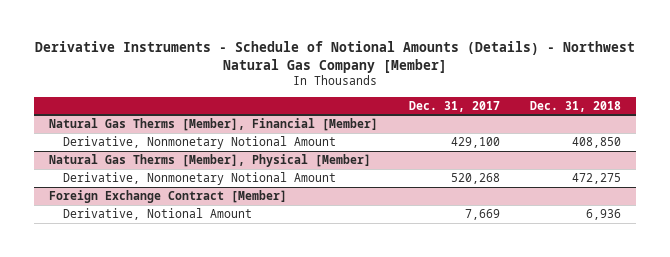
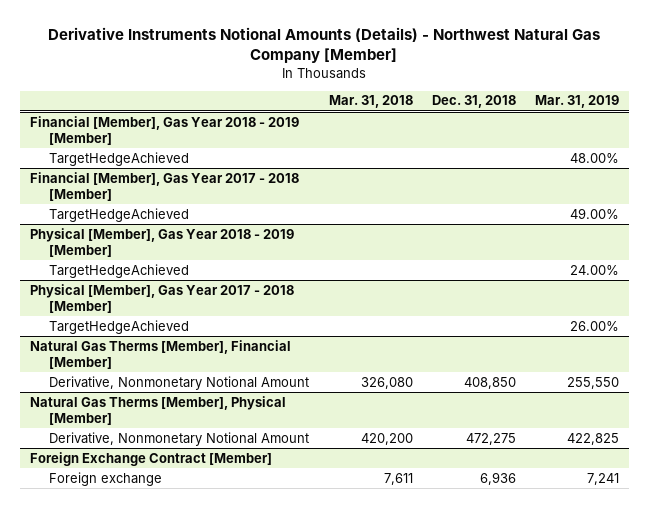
- Derivative Instruments - Schedule of Notional Amounts (Details) - Northwest Natural Gas Company [Member]
+ Derivative Instruments Notional Amounts (Details) - Northwest Natural Gas Company [Member]
- | Dec. 31, 2017 | Dec. 31, 2018
+ | Mar. 31, 2018 | Dec. 31, 2018 | Mar. 31, 2019
+ Financial [Member], Gas Year 2018 - 2019 [Member]
+ TargetHedgeAchieved | | | 48.00%
+ Financial [Member], Gas Year 2017 - 2018 [Member]
+ TargetHedgeAchieved | | | 49.00%
+ Physical [Member], Gas Year 2018 - 2019 [Member]
+ TargetHedgeAchieved | | | 24.00%
+ Physical [Member], Gas Year 2017 - 2018 [Member]
+ TargetHedgeAchieved | | | 26.00%
@ Foreign Exchange Contract [Member]
- Derivative, Notional Amount | 7,669 | 6,936
+ Foreign exchange | 7,611 | 6,936 | 7,241

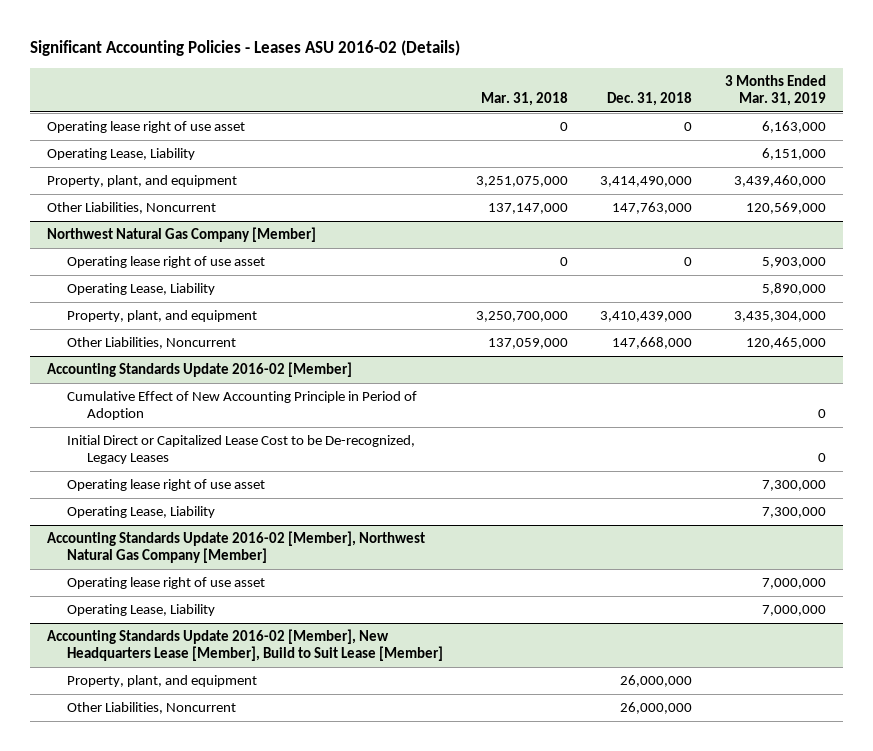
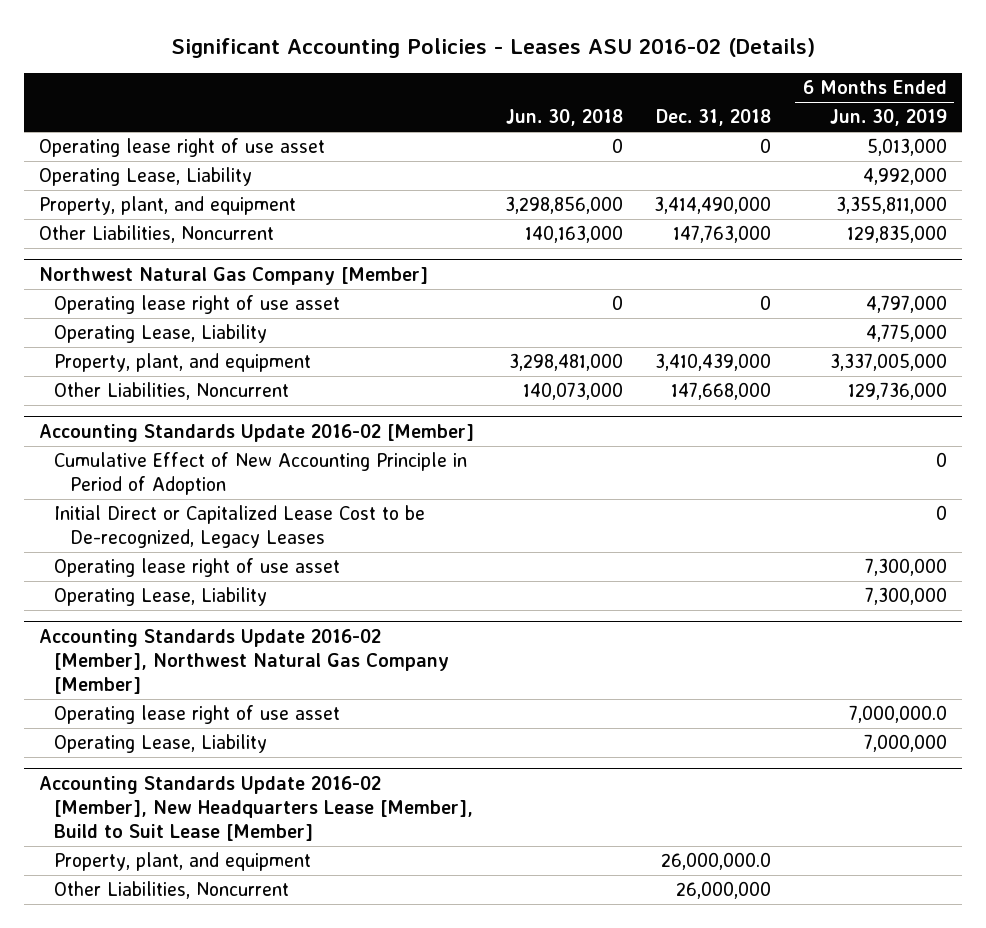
- | Mar. 31, 2018 | Dec. 31, 2018 | 3 Months Ended Mar. 31, 2019
+ | Jun. 30, 2018 | Dec. 31, 2018 | 6 Months Ended Jun. 30, 2019
@ Accounting Standards Update 2016-02 [Member], New Headquarters Lease [Member], Build to Suit Lease [Member]
- Property, plant, and equipment | | 26,000,000 |
+ Property, plant, and equipment | | 26,000,000.0 |

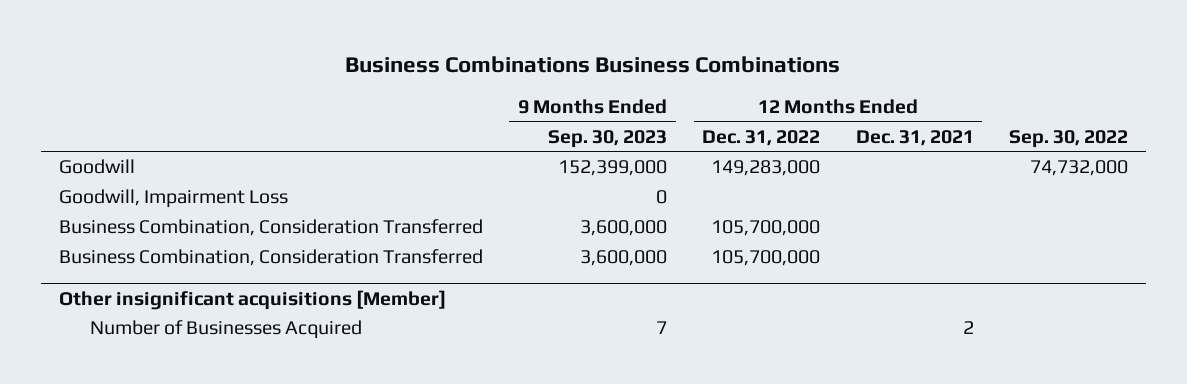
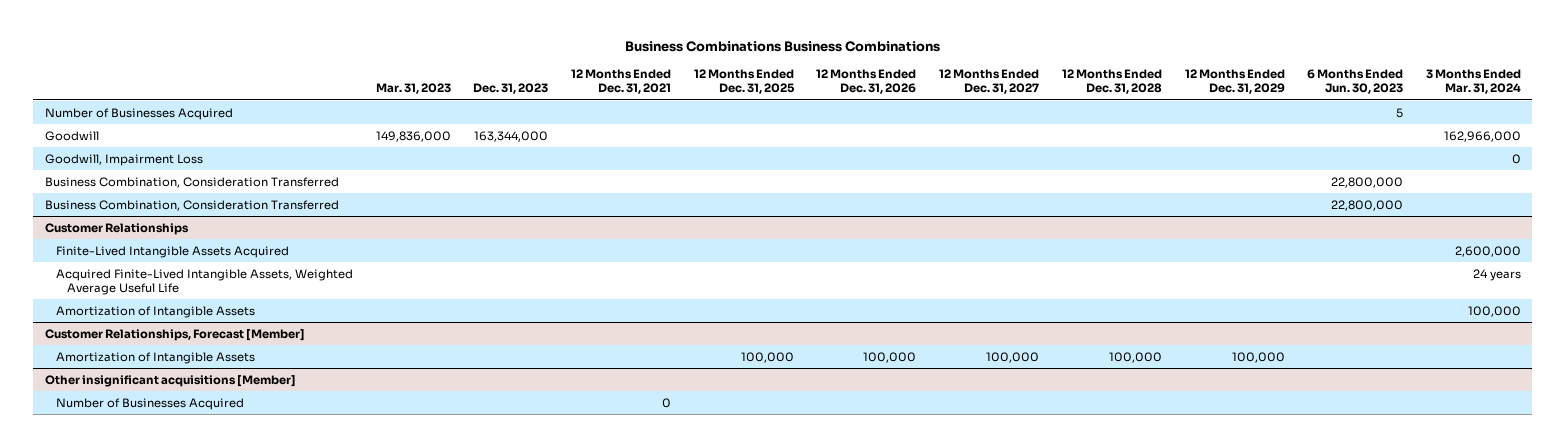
- | 9 Months Ended Sep. 30, 2023 | 12 Months Ended Dec. 31, 2022 | 12 Months Ended Dec. 31, 2021 | Sep. 30, 2022
+ | Mar. 31, 2023 | Dec. 31, 2023 | 12 Months Ended Dec. 31, 2021 | 12 Months Ended Dec. 31, 2025 | 12 Months Ended Dec. 31, 2026 | 12 Months Ended Dec. 31, 2027 | 12 Months Ended Dec. 31, 2028 | 12 Months Ended Dec. 31, 2029 | 6 Months Ended Jun. 30, 2023 | 3 Months Ended Mar. 31, 2024
+ Number of Businesses Acquired | | | | | | | | | 5 |
+ Customer Relationships
+ Finite-Lived Intangible Assets Acquired | | | | | | | | | | 2,600,000
+ Acquired Finite-Lived Intangible Assets, Weighted Average Useful Life | | | | | | | | | | 24 years
+ Amortization of Intangible Assets | | | | | | | | | | 100,000
+ Customer Relationships, Forecast [Member]
+ Amortization of Intangible Assets | | | | 100,000 | 100,000 | 100,000 | 100,000 | 100,000 | |
@ Other insignificant acquisitions [Member]
- Number of Businesses Acquired | 7 | | 2 |
+ Number of Businesses Acquired | | | 0 | | | | | | |

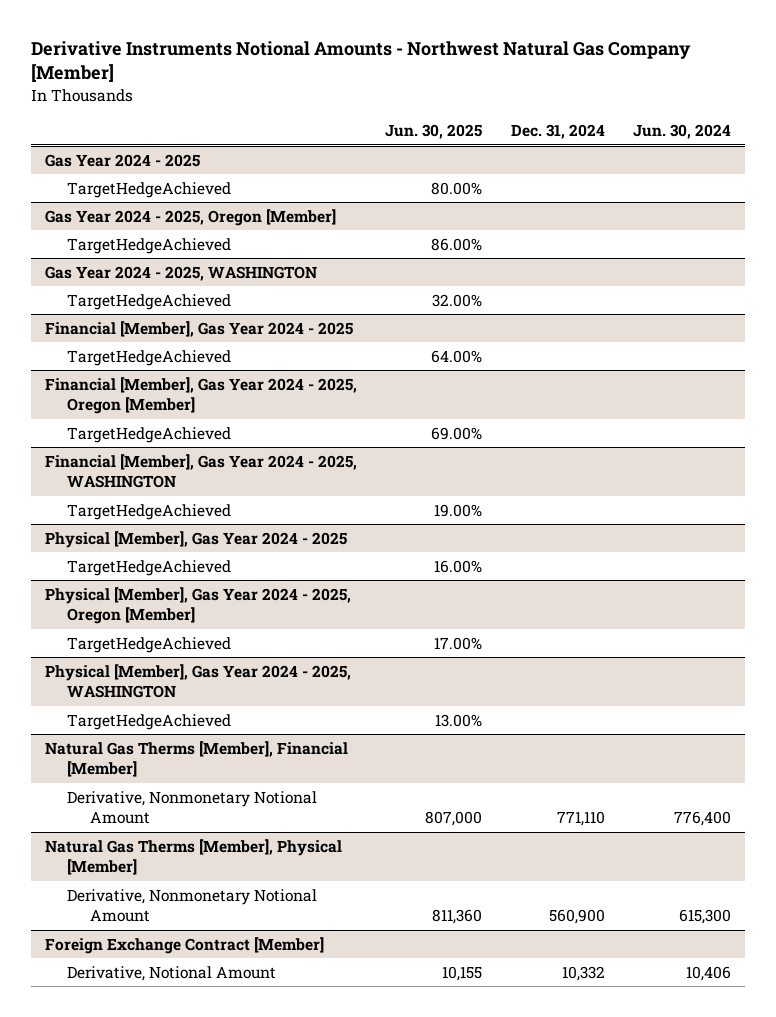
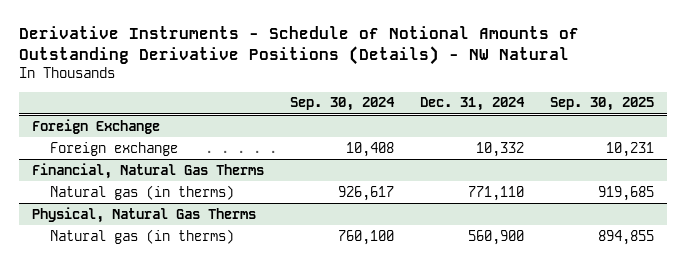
- Derivative Instruments Notional Amounts - Northwest Natural Gas Company [Member]
+ Derivative Instruments - Schedule of Notional Amounts of Outstanding Derivative Positions (Details) - NW Natural
- | Jun. 30, 2025 | Dec. 31, 2024 | Jun. 30, 2024
+ | Sep. 30, 2024 | Dec. 31, 2024 | Sep. 30, 2025
- Gas Year 2024 - 2025
- TargetHedgeAchieved | 80.00% | |
- Gas Year 2024 - 2025, Oregon [Member]
- TargetHedgeAchieved | 86.00% | |
- Gas Year 2024 - 2025, WASHINGTON
- TargetHedgeAchieved | 32.00% | |
- Financial [Member], Gas Year 2024 - 2025
- TargetHedgeAchieved | 64.00% | |
- Financial [Member], Gas Year 2024 - 2025, Oregon [Member]
- TargetHedgeAchieved | 69.00% | |
- Financial [Member], Gas Year 2024 - 2025, WASHINGTON
- TargetHedgeAchieved | 19.00% | |
- Physical [Member], Gas Year 2024 - 2025
- TargetHedgeAchieved | 16.00% | |
- Physical [Member], Gas Year 2024 - 2025, Oregon [Member]
- TargetHedgeAchieved | 17.00% | |
- Physical [Member], Gas Year 2024 - 2025, WASHINGTON
- TargetHedgeAchieved | 13.00% | |
- Natural Gas Therms [Member], Financial [Member]
- Derivative, Nonmonetary Notional Amount | 807,000 | 771,110 | 776,400
- Natural Gas Therms [Member], Physical [Member]
- Derivative, Nonmonetary Notional Amount | 811,360 | 560,900 | 615,300
- Foreign Exchange Contract [Member]
- Derivative, Notional Amount | 10,155 | 10,332 | 10,406
+ Foreign Exchange
+ Foreign exchange | 10,408 | 10,332 | 10,231
+ Financial, Natural Gas Therms
+ Natural gas (in therms) | 926,617 | 771,110 | 919,685
+ Physical, Natural Gas Therms
+ Natural gas (in therms) | 760,100 | 560,900 | 894,855

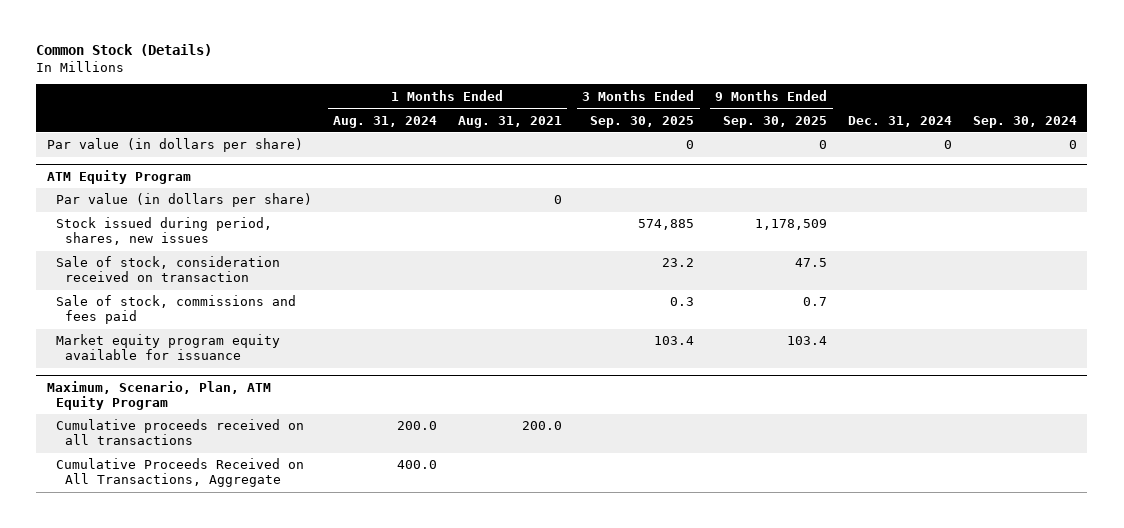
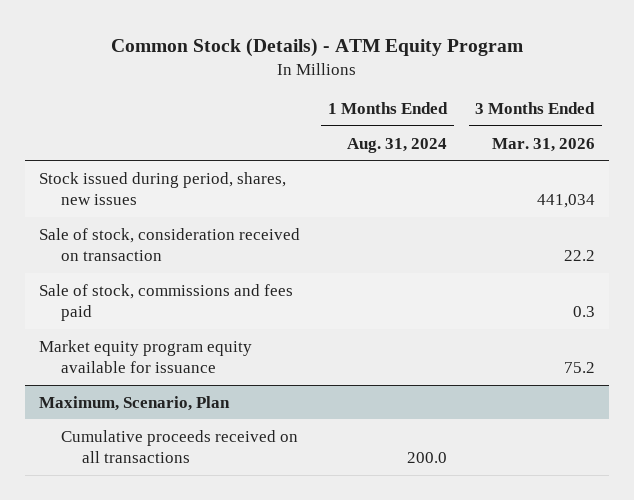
- Common Stock (Details)
+ Common Stock (Details) - ATM Equity Program
- | 1 Months Ended Aug. 31, 2024 | 1 Months Ended Aug. 31, 2021 | 3 Months Ended Sep. 30, 2025 | 9 Months Ended Sep. 30, 2025 | Dec. 31, 2024 | Sep. 30, 2024
+ | 1 Months Ended Aug. 31, 2024 | 3 Months Ended Mar. 31, 2026
- Par value (in dollars per share) | | | 0 | 0 | 0 | 0
- ATM Equity Program
- Par value (in dollars per share) | | 0 | | | |
- Stock issued during period, shares, new issues | | | 574,885 | 1,178,509 | |
- Sale of stock, consideration received on transaction | | | 23.2 | 47.5 | |
- Sale of stock, commissions and fees paid | | | 0.3 | 0.7 | |
- Market equity program equity available for issuance | | | 103.4 | 103.4 | |
- Maximum, Scenario, Plan, ATM Equity Program
+ Stock issued during period, shares, new issues | | 441,034
+ Sale of stock, consideration received on transaction | | 22.2
+ Sale of stock, commissions and fees paid | | 0.3
+ Market equity program equity available for issuance | | 75.2
+ Maximum, Scenario, Plan
- Cumulative Proceeds Received on All Transactions, Aggregate | 400.0 | | | | |

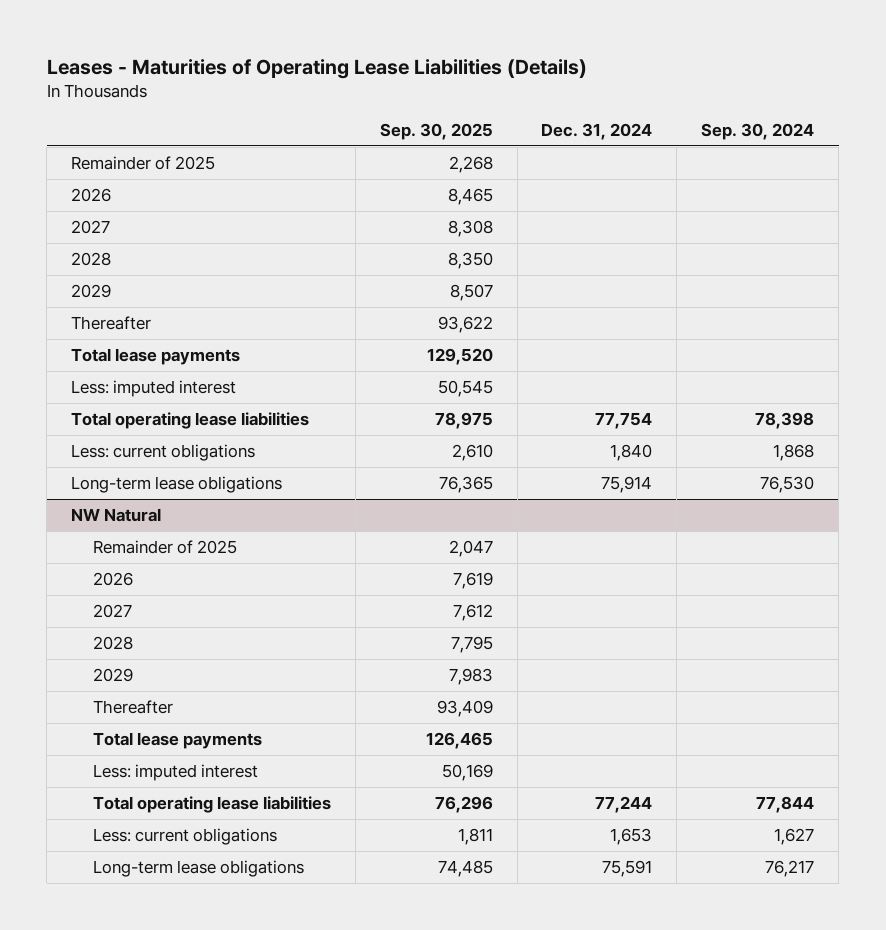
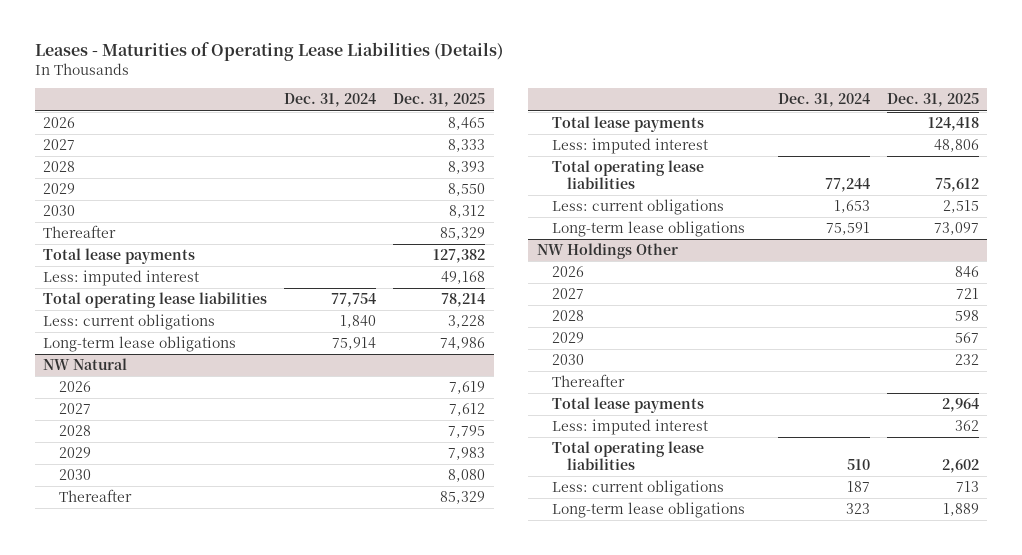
- | Sep. 30, 2025 | Dec. 31, 2024 | Sep. 30, 2024
+ | Dec. 31, 2024 | Dec. 31, 2025
- Remainder of 2025 | 2,268 | |
+ 2030 | | 8,312
@ NW Natural
- Remainder of 2025 | 2,047 | |
+ 2030 | | 8,080
+ NW Holdings Other
+ 2026 | | 846
+ 2027 | | 721
+ 2028 | | 598
+ 2029 | | 567
+ 2030 | | 232
+ Thereafter
+ Total lease payments | | 2,964
+ Less: imputed interest | | 362
+ Total operating lease liabilities | 510 | 2,602
+ Less: current obligations | 187 | 713
+ Long-term lease obligations | 323 | 1,889

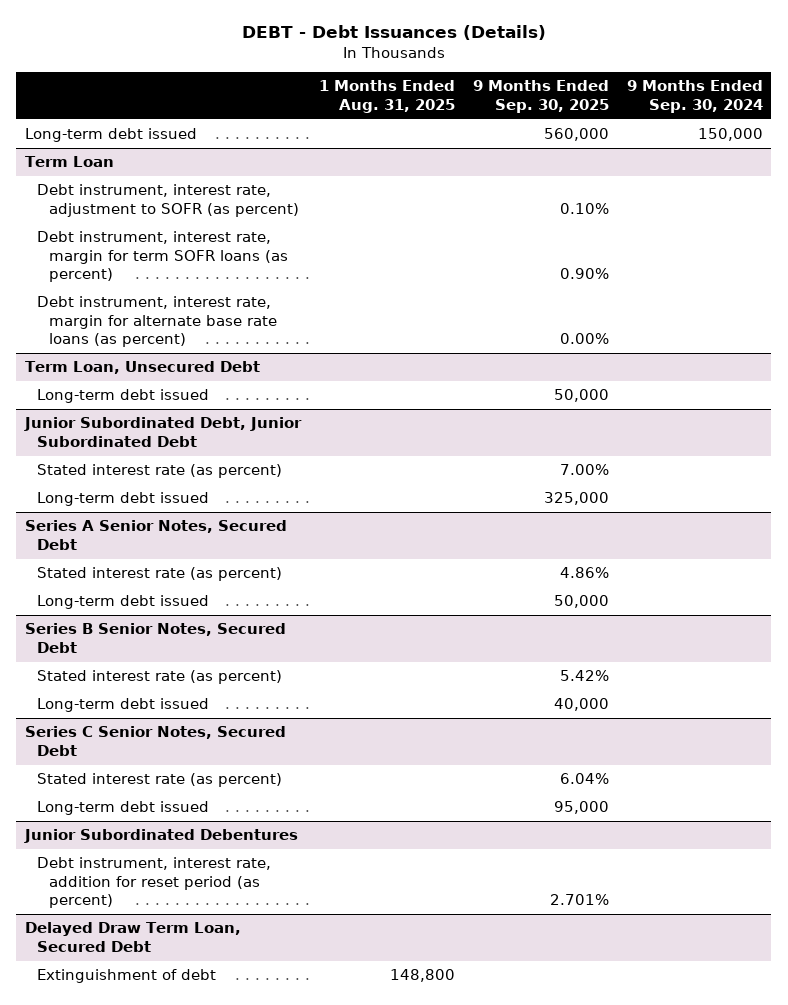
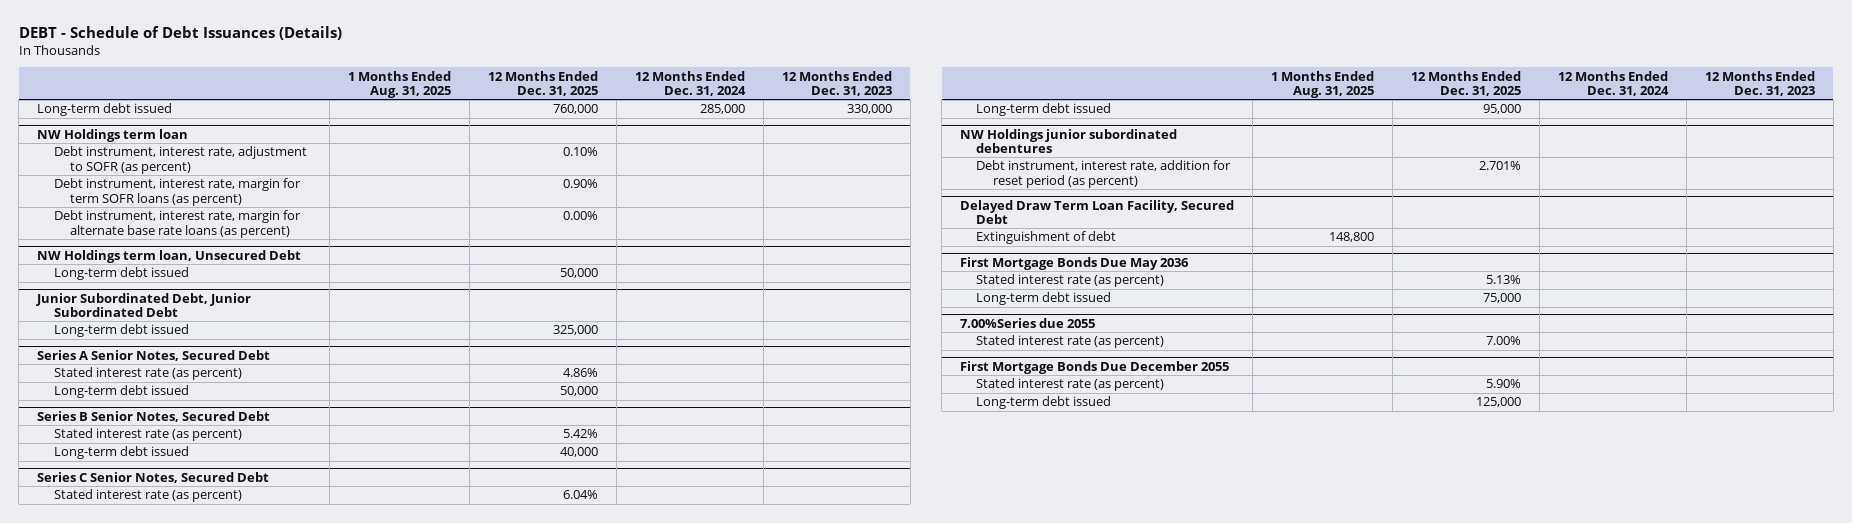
- DEBT - Debt Issuances (Details)
+ DEBT - Schedule of Debt Issuances (Details)
- | 1 Months Ended Aug. 31, 2025 | 9 Months Ended Sep. 30, 2025 | 9 Months Ended Sep. 30, 2024
+ | 1 Months Ended Aug. 31, 2025 | 12 Months Ended Dec. 31, 2025 | 12 Months Ended Dec. 31, 2024 | 12 Months Ended Dec. 31, 2023
- Term Loan
+ NW Holdings term loan
- Term Loan, Unsecured Debt
+ NW Holdings term loan, Unsecured Debt
@ Junior Subordinated Debt, Junior Subordinated Debt
- Stated interest rate (as percent) | | 7.00% |
- Junior Subordinated Debentures
+ NW Holdings junior subordinated debentures
- Delayed Draw Term Loan, Secured Debt
+ Delayed Draw Term Loan Facility, Secured Debt
+ First Mortgage Bonds Due May 2036
+ Stated interest rate (as percent) | | 5.13% | |
+ Long-term debt issued | | 75,000 | |
+ 7.00%Series due 2055
+ Stated interest rate (as percent) | | 7.00% | |
+ First Mortgage Bonds Due December 2055
+ Stated interest rate (as percent) | | 5.90% | |
+ Long-term debt issued | | 125,000 | |

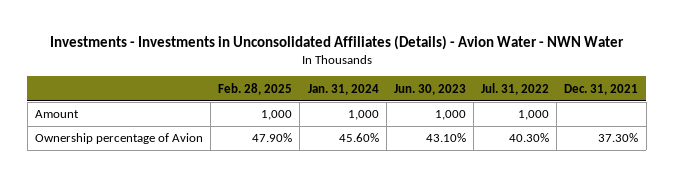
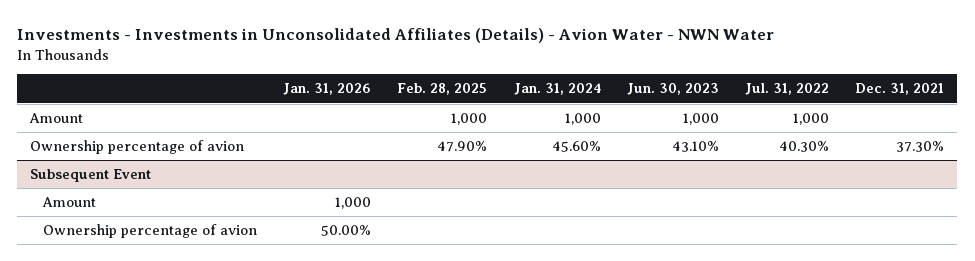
- | Feb. 28, 2025 | Jan. 31, 2024 | Jun. 30, 2023 | Jul. 31, 2022 | Dec. 31, 2021
+ | Jan. 31, 2026 | Feb. 28, 2025 | Jan. 31, 2024 | Jun. 30, 2023 | Jul. 31, 2022 | Dec. 31, 2021
- Ownership percentage of Avion | 47.90% | 45.60% | 43.10% | 40.30% | 37.30%
+ Ownership percentage of avion | | 47.90% | 45.60% | 43.10% | 40.30% | 37.30%
+ Subsequent Event
+ Amount | 1,000 | | | | |
+ Ownership percentage of avion | 50.00% | | | | |

